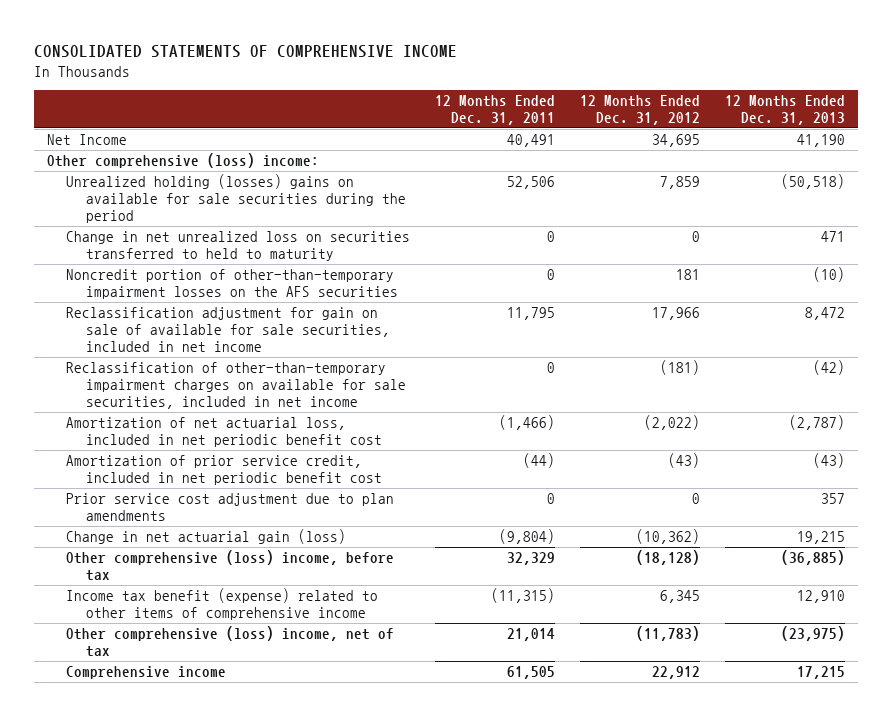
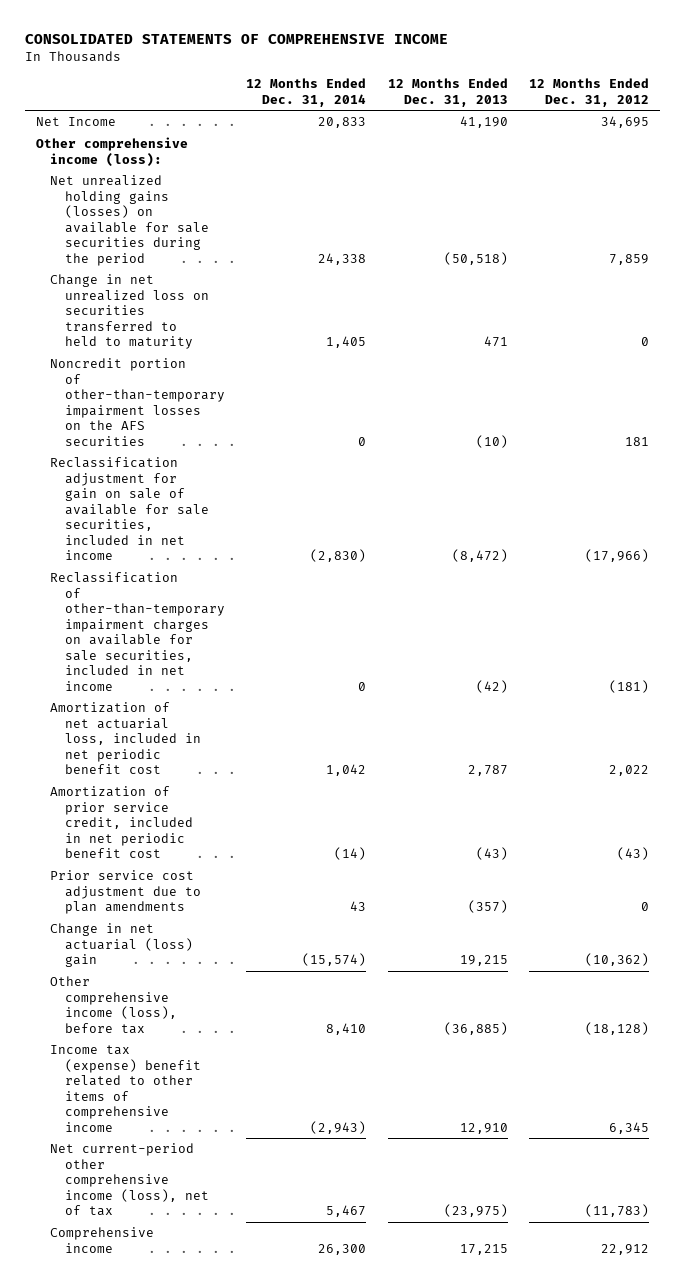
- | 12 Months Ended Dec. 31, 2011 | 12 Months Ended Dec. 31, 2012 | 12 Months Ended Dec. 31, 2013
+ | 12 Months Ended Dec. 31, 2014 | 12 Months Ended Dec. 31, 2013 | 12 Months Ended Dec. 31, 2012
- Other comprehensive (loss) income:
- Unrealized holding (losses) gains on available for sale securities during the period | 52,506 | 7,859 | (50,518)
+ Other comprehensive income (loss):
+ Net unrealized holding gains (losses) on available for sale securities during the period | 24,338 | (50,518) | 7,859
- Reclassification adjustment for gain on sale of available for sale securities, included in net income | 11,795 | 17,966 | 8,472
+ Reclassification adjustment for gain on sale of available for sale securities, included in net income | (2,830) | (8,472) | (17,966)
- Amortization of net actuarial loss, included in net periodic benefit cost | (1,466) | (2,022) | (2,787)
+ Amortization of net actuarial loss, included in net periodic benefit cost | 1,042 | 2,787 | 2,022
- Prior service cost adjustment due to plan amendments | 0 | 0 | 357
- Change in net actuarial gain (loss) | (9,804) | (10,362) | 19,215
- Other comprehensive (loss) income, before tax | 32,329 | (18,128) | (36,885)
- Income tax benefit (expense) related to other items of comprehensive income | (11,315) | 6,345 | 12,910
- Other comprehensive (loss) income, net of tax | 21,014 | (11,783) | (23,975)
+ Prior service cost adjustment due to plan amendments | 43 | (357) | 0
+ Change in net actuarial (loss) gain | (15,574) | 19,215 | (10,362)
+ Other comprehensive income (loss), before tax | 8,410 | (36,885) | (18,128)
+ Income tax (expense) benefit related to other items of comprehensive income | (2,943) | 12,910 | 6,345
+ Net current-period other comprehensive income (loss), net of tax | 5,467 | (23,975) | (11,783)

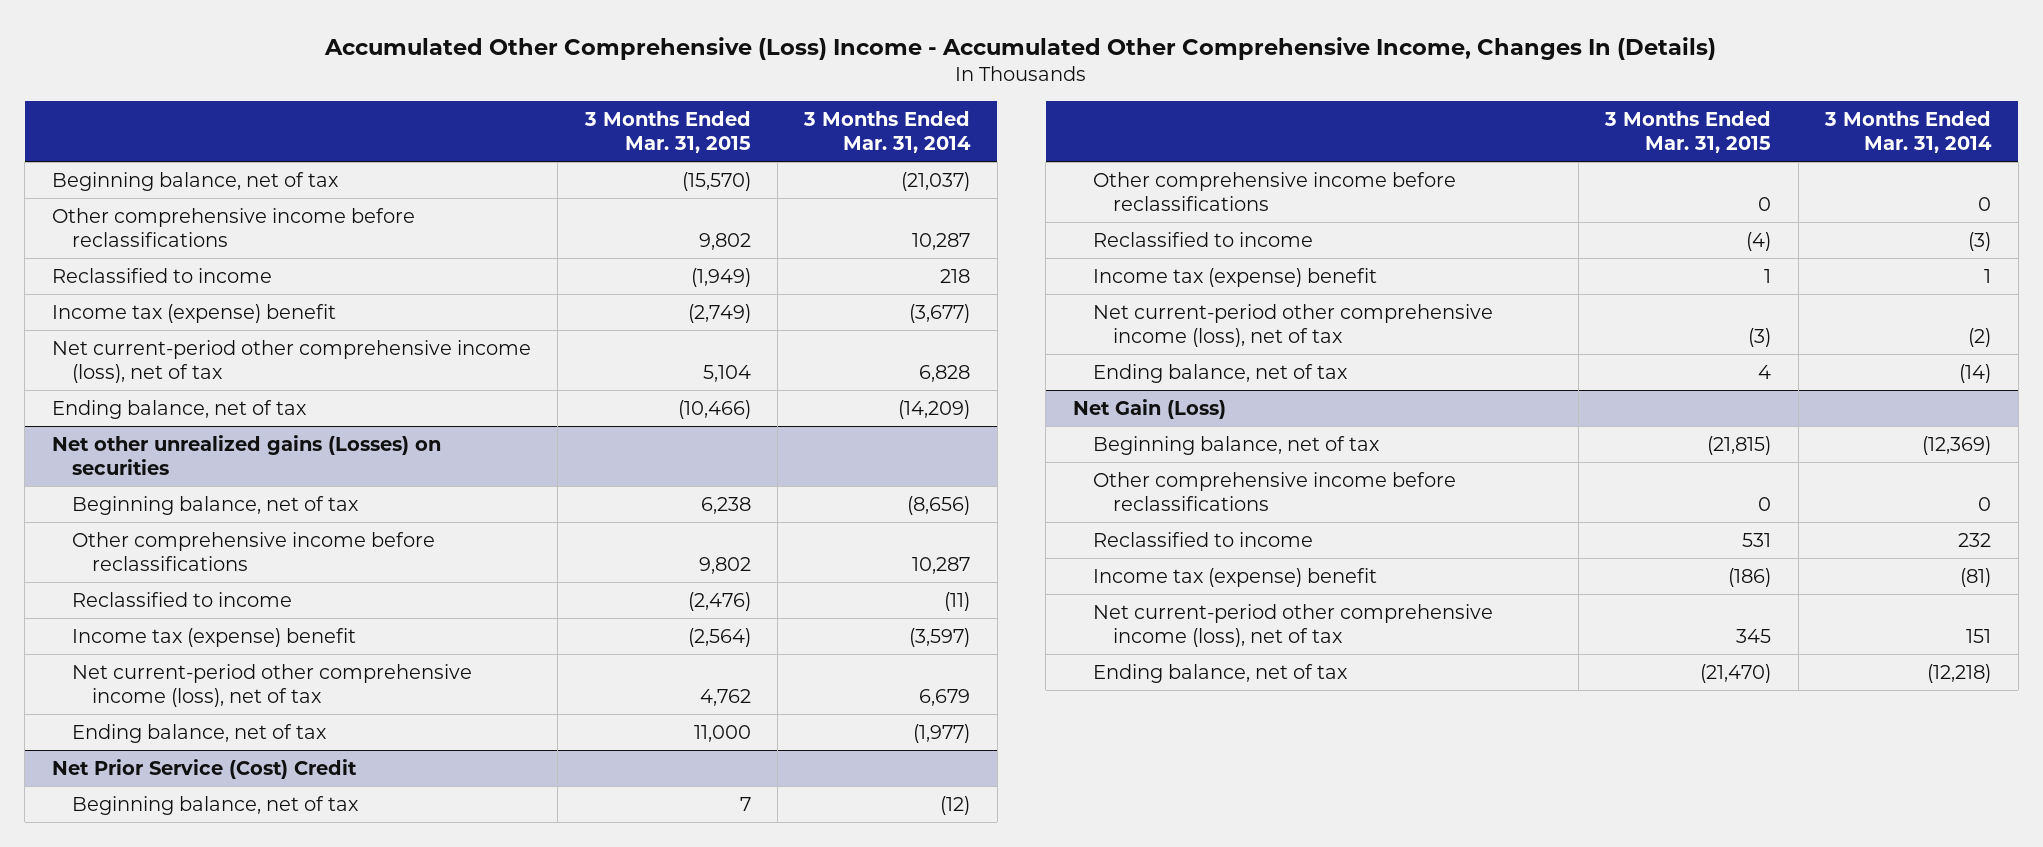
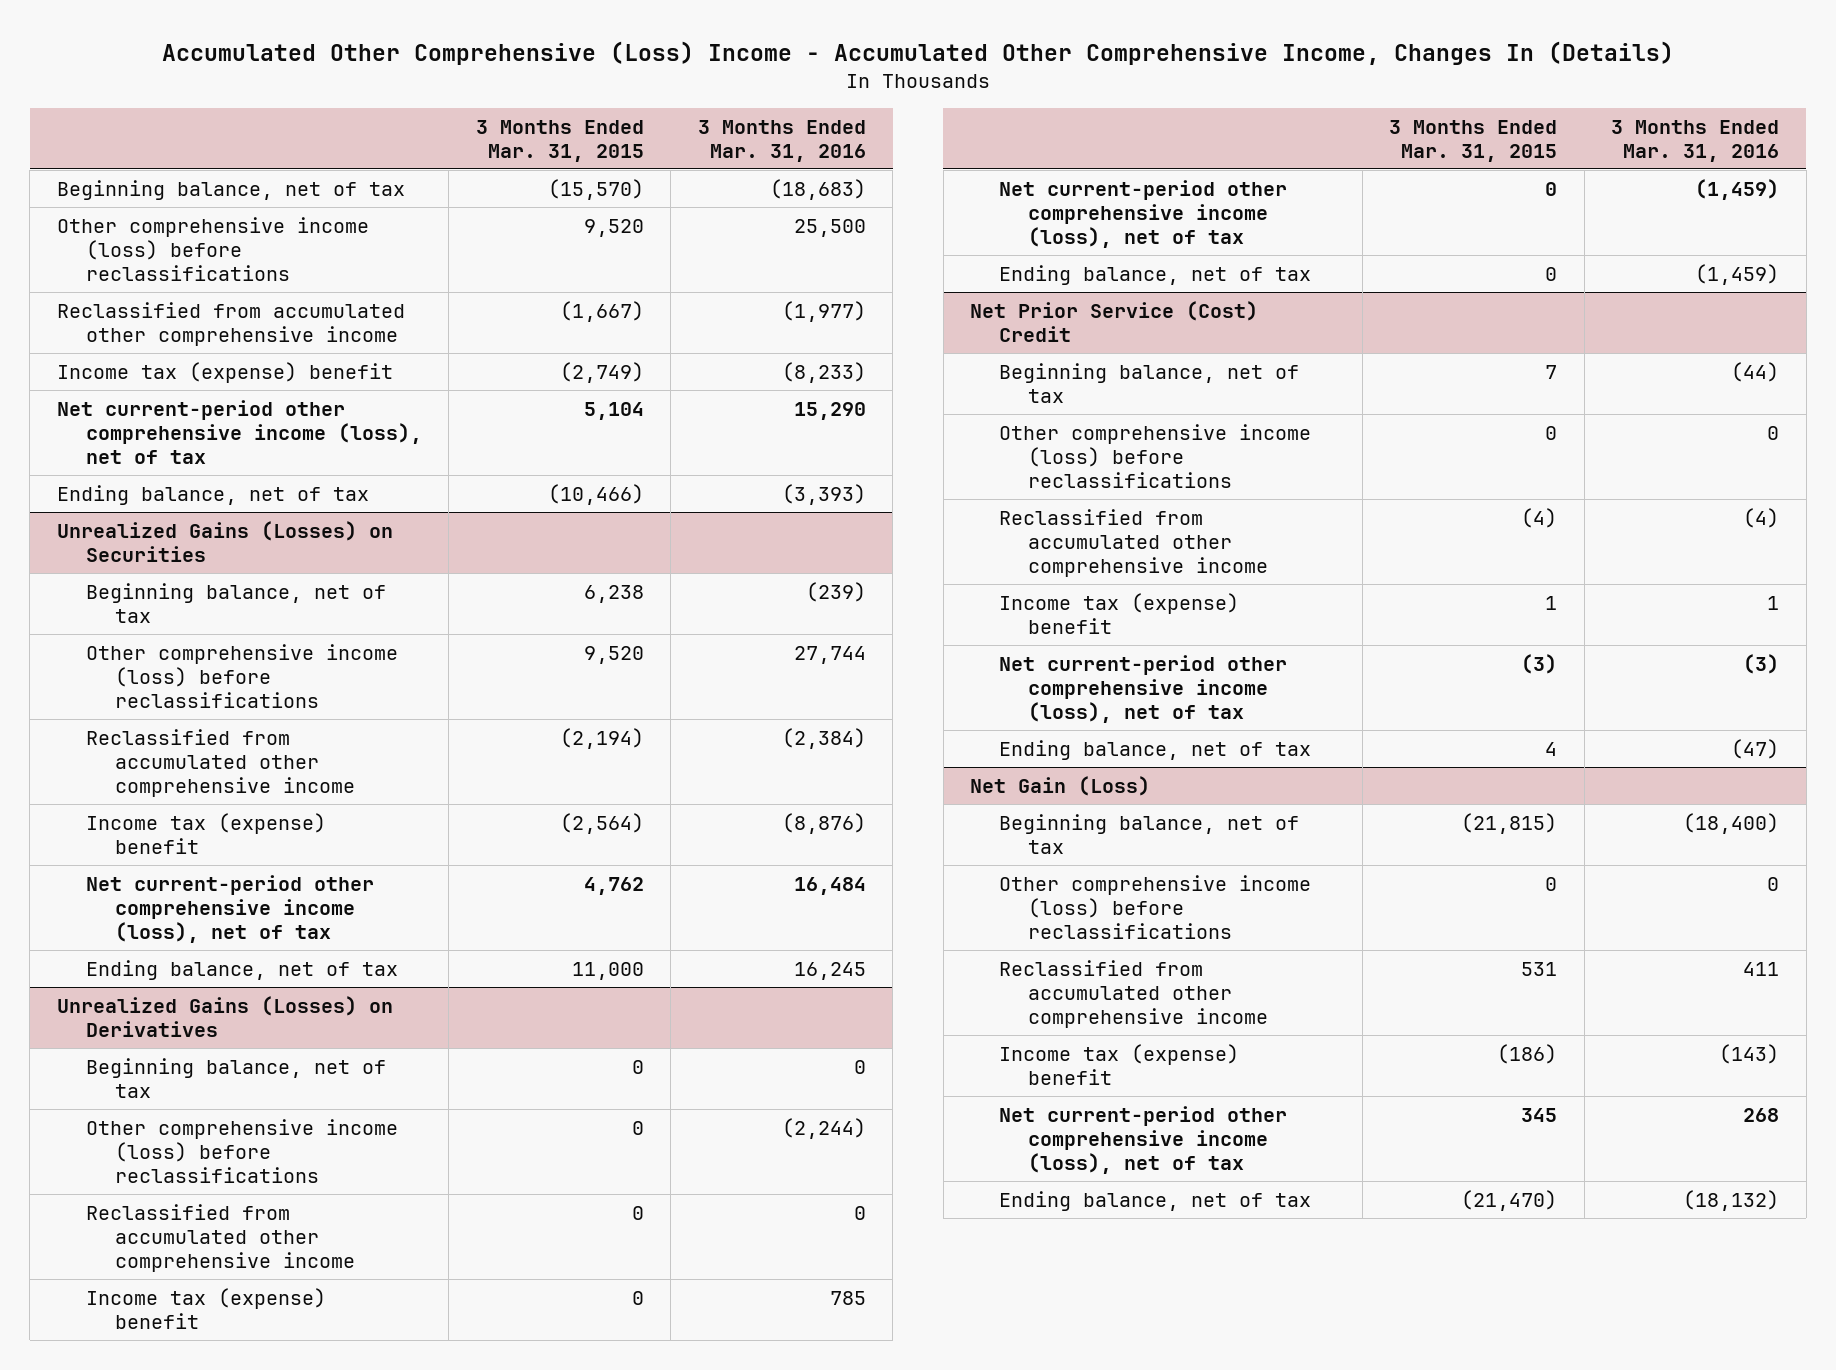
- | 3 Months Ended Mar. 31, 2015 | 3 Months Ended Mar. 31, 2014
+ | 3 Months Ended Mar. 31, 2015 | 3 Months Ended Mar. 31, 2016
- Other comprehensive income before reclassifications | 9,802 | 10,287
- Reclassified to income | (1,949) | 218
+ Other comprehensive income (loss) before reclassifications | 9,520 | 25,500
+ Reclassified from accumulated other comprehensive income | (1,667) | (1,977)
- Net other unrealized gains (Losses) on securities
+ Unrealized Gains (Losses) on Securities
- Other comprehensive income before reclassifications | 9,802 | 10,287
- Reclassified to income | (2,476) | (11)
+ Other comprehensive income (loss) before reclassifications | 9,520 | 27,744
+ Reclassified from accumulated other comprehensive income | (2,194) | (2,384)
+ Unrealized Gains (Losses) on Derivatives
+ Beginning balance, net of tax | 0 | 0
+ Other comprehensive income (loss) before reclassifications | 0 | (2,244)
+ Reclassified from accumulated other comprehensive income | 0 | 0
+ Income tax (expense) benefit | 0 | 785
+ Net current-period other comprehensive income (loss), net of tax | 0 | (1,459)
+ Ending balance, net of tax | 0 | (1,459)
@ Net Prior Service (Cost) Credit
- Other comprehensive income before reclassifications | 0 | 0
- Reclassified to income | (4) | (3)
+ Other comprehensive income (loss) before reclassifications | 0 | 0
+ Reclassified from accumulated other comprehensive income | (4) | (4)
@ Net Gain (Loss)
- Other comprehensive income before reclassifications | 0 | 0
- Reclassified to income | 531 | 232
+ Other comprehensive income (loss) before reclassifications | 0 | 0
+ Reclassified from accumulated other comprehensive income | 531 | 411

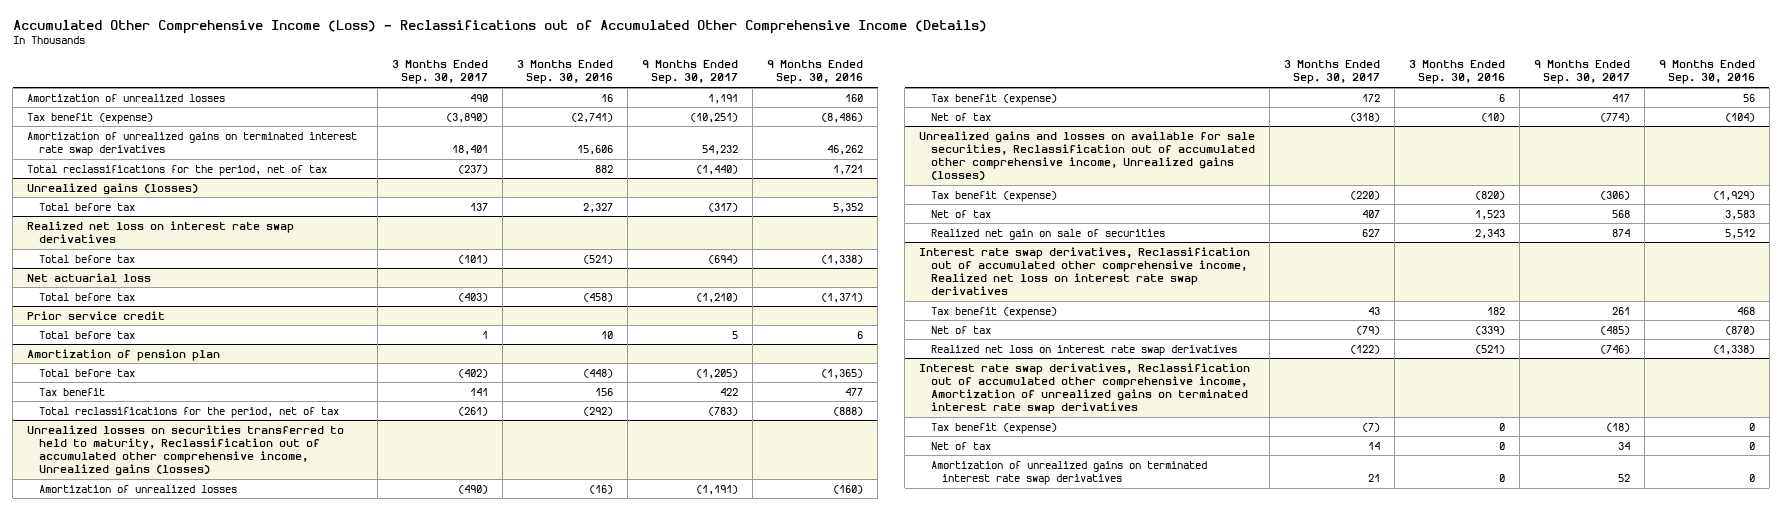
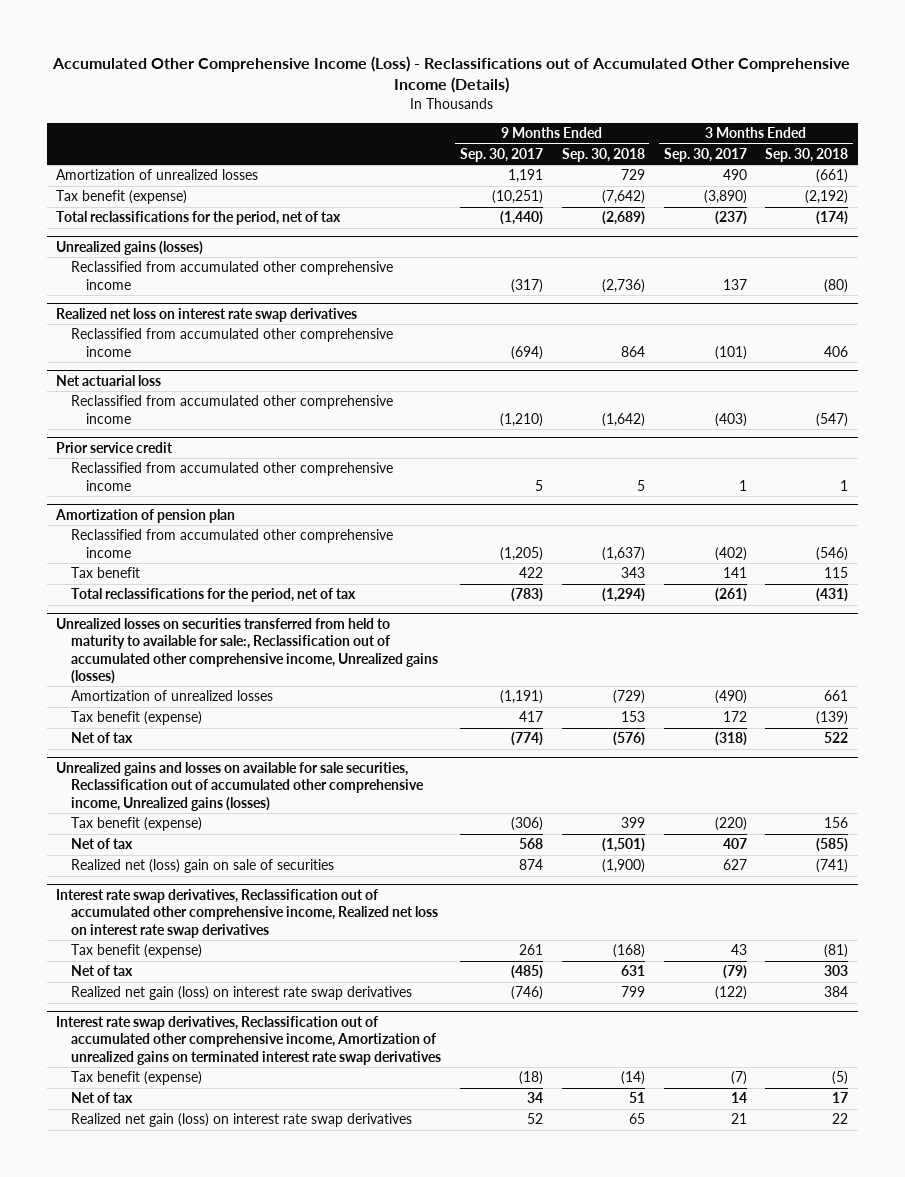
- | 3 Months Ended Sep. 30, 2017 | 3 Months Ended Sep. 30, 2016 | 9 Months Ended Sep. 30, 2017 | 9 Months Ended Sep. 30, 2016
+ | 9 Months Ended Sep. 30, 2017 | 9 Months Ended Sep. 30, 2018 | 3 Months Ended Sep. 30, 2017 | 3 Months Ended Sep. 30, 2018
- Amortization of unrealized gains on terminated interest rate swap derivatives | 18,401 | 15,606 | 54,232 | 46,262
@ Unrealized gains (losses)
- Total before tax | 137 | 2,327 | (317) | 5,352
+ Reclassified from accumulated other comprehensive income | (317) | (2,736) | 137 | (80)
@ Realized net loss on interest rate swap derivatives
- Total before tax | (101) | (521) | (694) | (1,338)
+ Reclassified from accumulated other comprehensive income | (694) | 864 | (101) | 406
@ Net actuarial loss
- Total before tax | (403) | (458) | (1,210) | (1,371)
+ Reclassified from accumulated other comprehensive income | (1,210) | (1,642) | (403) | (547)
@ Prior service credit
- Total before tax | 1 | 10 | 5 | 6
+ Reclassified from accumulated other comprehensive income | 5 | 5 | 1 | 1
@ Amortization of pension plan
- Total before tax | (402) | (448) | (1,205) | (1,365)
+ Reclassified from accumulated other comprehensive income | (1,205) | (1,637) | (402) | (546)
- Unrealized losses on securities transferred to held to maturity, Reclassification out of accumulated other comprehensive income, Unrealized gains (losses)
+ Unrealized losses on securities transferred from held to maturity to available for sale:, Reclassification out of accumulated other comprehensive income, Unrealized gains (losses)
@ Unrealized gains and losses on available for sale securities, Reclassification out of accumulated other comprehensive income, Unrealized gains (losses)
- Realized net gain on sale of securities | 627 | 2,343 | 874 | 5,512
+ Realized net (loss) gain on sale of securities | 874 | (1,900) | 627 | (741)
@ Interest rate swap derivatives, Reclassification out of accumulated other comprehensive income, Realized net loss on interest rate swap derivatives
- Realized net loss on interest rate swap derivatives | (122) | (521) | (746) | (1,338)
+ Realized net gain (loss) on interest rate swap derivatives | (746) | 799 | (122) | 384
@ Interest rate swap derivatives, Reclassification out of accumulated other comprehensive income, Amortization of unrealized gains on terminated interest rate swap derivatives
- Amortization of unrealized gains on terminated interest rate swap derivatives | 21 | 0 | 52 | 0
+ Realized net gain (loss) on interest rate swap derivatives | 52 | 65 | 21 | 22

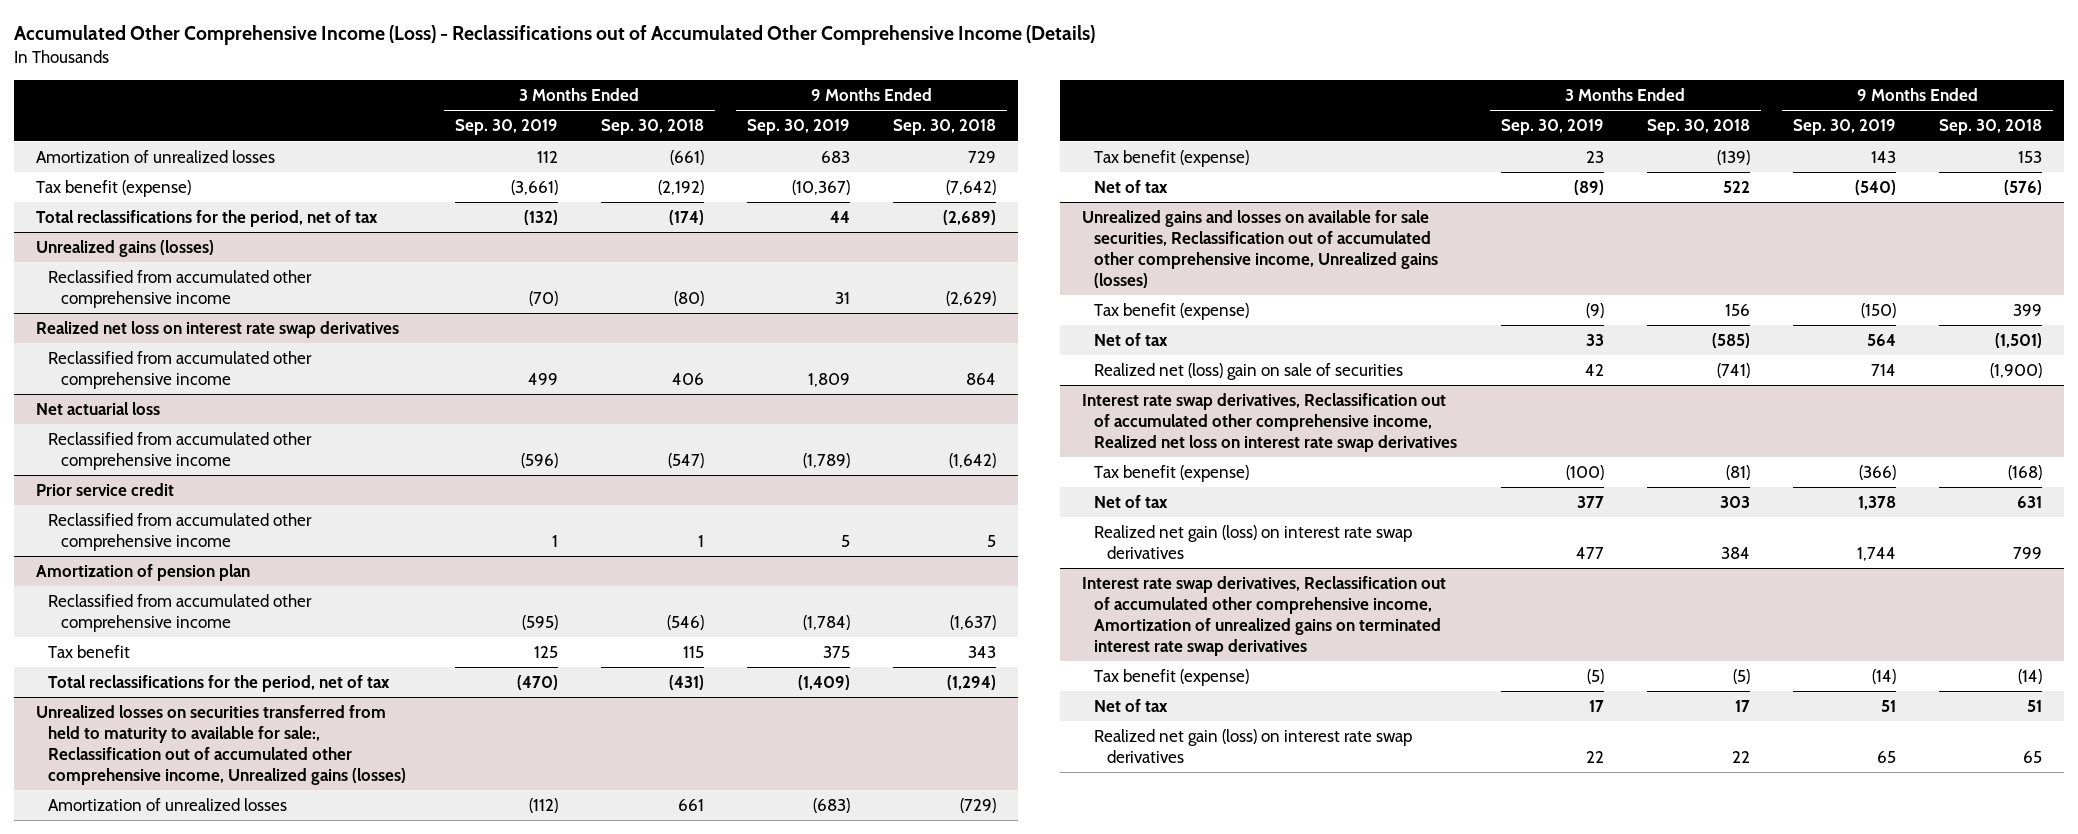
- | 9 Months Ended Sep. 30, 2017 | 9 Months Ended Sep. 30, 2018 | 3 Months Ended Sep. 30, 2017 | 3 Months Ended Sep. 30, 2018
+ | 3 Months Ended Sep. 30, 2019 | 3 Months Ended Sep. 30, 2018 | 9 Months Ended Sep. 30, 2019 | 9 Months Ended Sep. 30, 2018
@ Unrealized gains (losses)
- Reclassified from accumulated other comprehensive income | (317) | (2,736) | 137 | (80)
+ Reclassified from accumulated other comprehensive income | (70) | (80) | 31 | (2,629)

